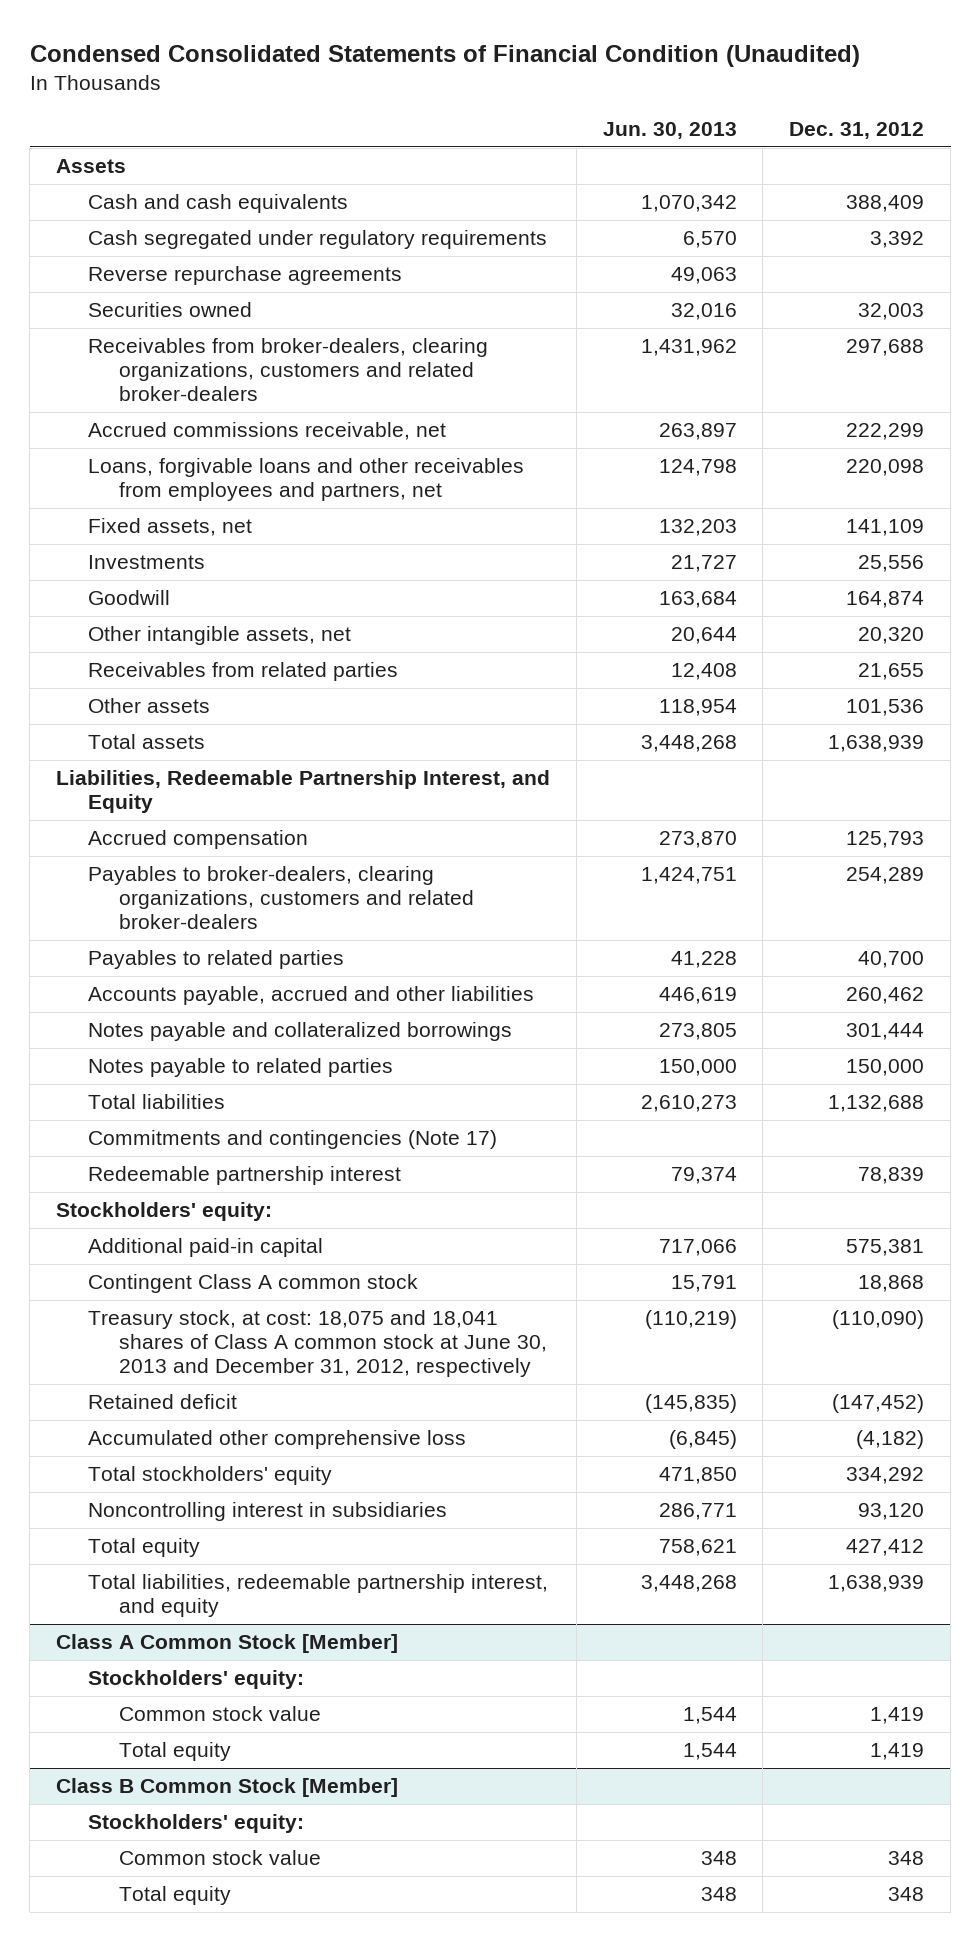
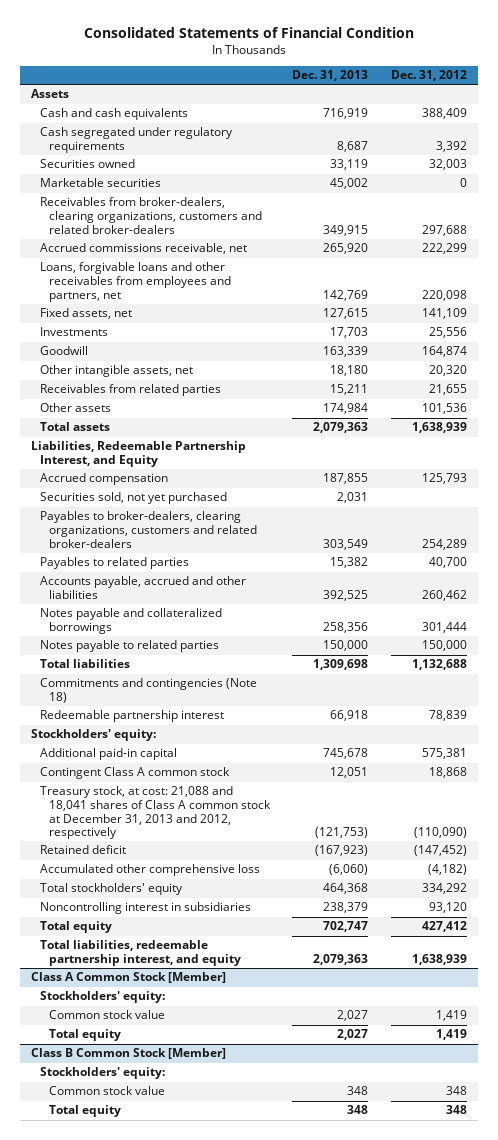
- Condensed Consolidated Statements of Financial Condition (Unaudited)
+ Consolidated Statements of Financial Condition
- | Jun. 30, 2013 | Dec. 31, 2012
+ | Dec. 31, 2013 | Dec. 31, 2012
- Reverse repurchase agreements | 49,063 |
+ Marketable securities | 45,002 | 0
+ Securities sold, not yet purchased | 2,031 |
- Commitments and contingencies (Note 17)
+ Commitments and contingencies (Note 18)
- Treasury stock, at cost: 18,075 and 18,041 shares of Class A common stock at June 30, 2013 and December 31, 2012, respectively | (110,219) | (110,090)
+ Treasury stock, at cost: 21,088 and 18,041 shares of Class A common stock at December 31, 2013 and 2012, respectively | (121,753) | (110,090)

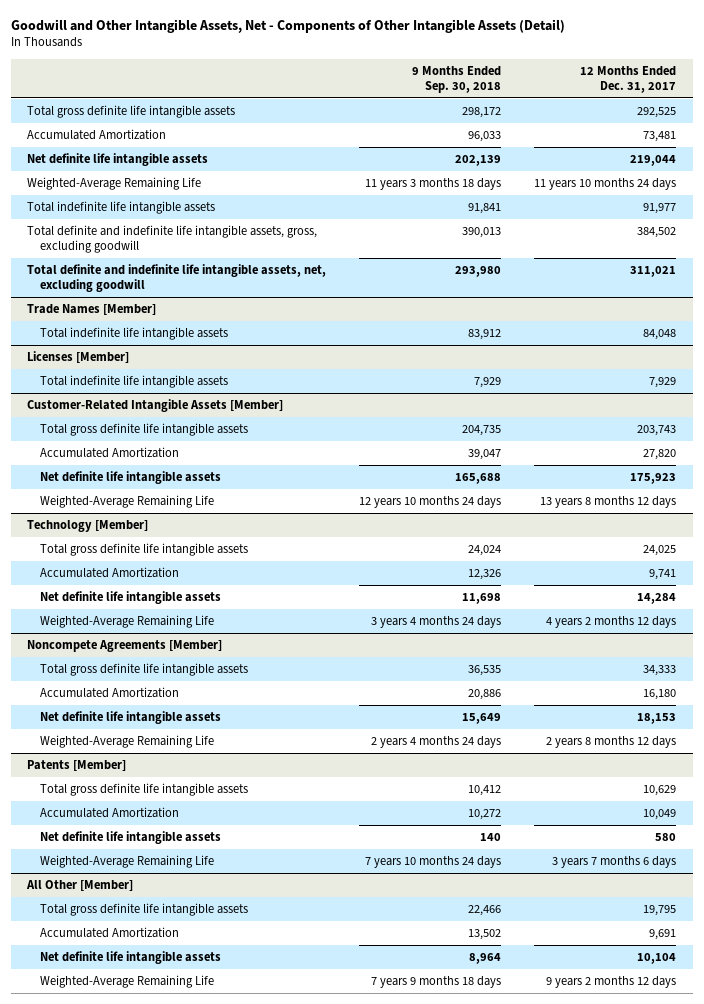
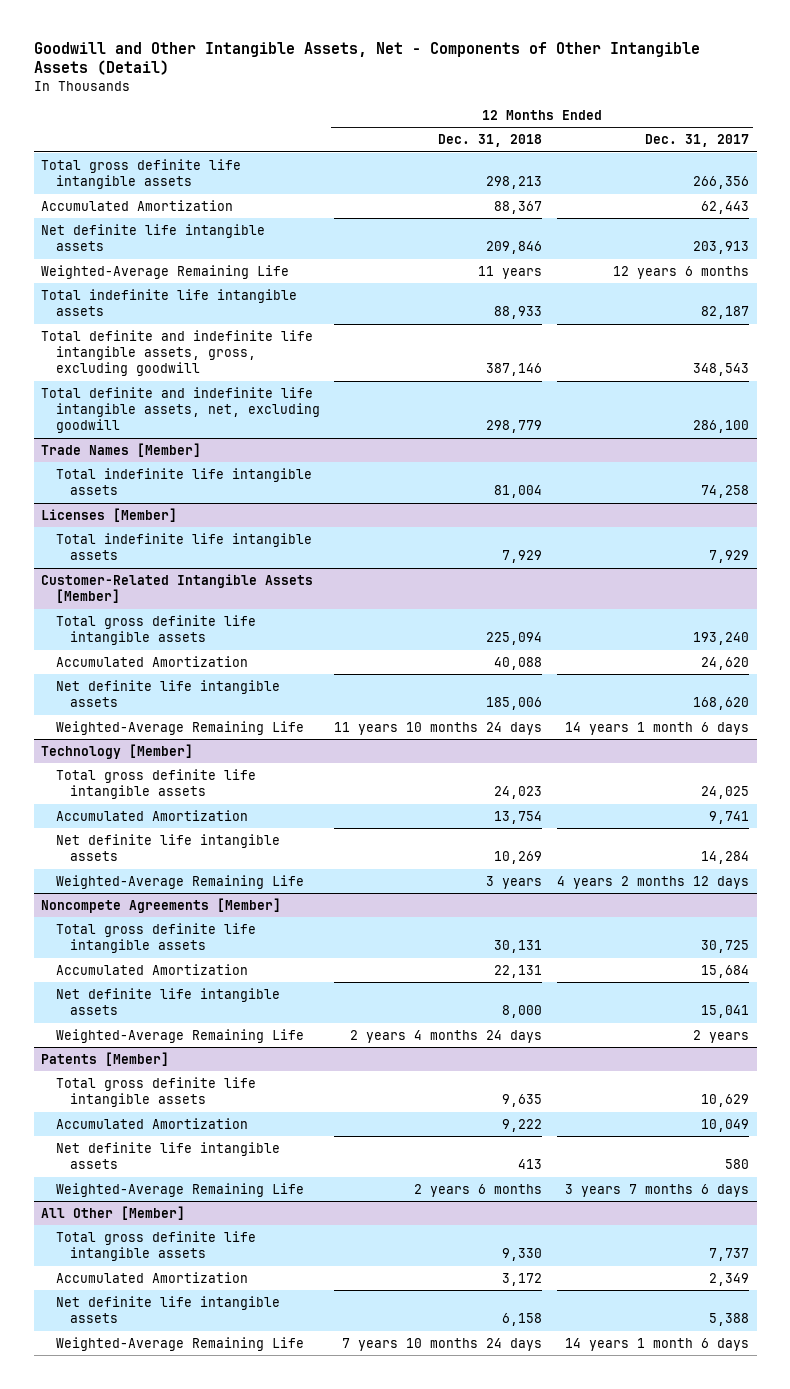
- | 9 Months Ended Sep. 30, 2018 | 12 Months Ended Dec. 31, 2017
+ | 12 Months Ended Dec. 31, 2018 | 12 Months Ended Dec. 31, 2017
- Total gross definite life intangible assets | 298,172 | 292,525
- Accumulated Amortization | 96,033 | 73,481
- Net definite life intangible assets | 202,139 | 219,044
- Weighted-Average Remaining Life | 11 years 3 months 18 days | 11 years 10 months 24 days
- Total indefinite life intangible assets | 91,841 | 91,977
- Total definite and indefinite life intangible assets, gross, excluding goodwill | 390,013 | 384,502
- Total definite and indefinite life intangible assets, net, excluding goodwill | 293,980 | 311,021
+ Total gross definite life intangible assets | 298,213 | 266,356
+ Accumulated Amortization | 88,367 | 62,443
+ Net definite life intangible assets | 209,846 | 203,913
+ Weighted-Average Remaining Life | 11 years | 12 years 6 months
+ Total indefinite life intangible assets | 88,933 | 82,187
+ Total definite and indefinite life intangible assets, gross, excluding goodwill | 387,146 | 348,543
+ Total definite and indefinite life intangible assets, net, excluding goodwill | 298,779 | 286,100
@ Trade Names [Member]
- Total indefinite life intangible assets | 83,912 | 84,048
+ Total indefinite life intangible assets | 81,004 | 74,258
@ Customer-Related Intangible Assets [Member]
- Total gross definite life intangible assets | 204,735 | 203,743
- Accumulated Amortization | 39,047 | 27,820
- Net definite life intangible assets | 165,688 | 175,923
- Weighted-Average Remaining Life | 12 years 10 months 24 days | 13 years 8 months 12 days
+ Total gross definite life intangible assets | 225,094 | 193,240
+ Accumulated Amortization | 40,088 | 24,620
+ Net definite life intangible assets | 185,006 | 168,620
+ Weighted-Average Remaining Life | 11 years 10 months 24 days | 14 years 1 month 6 days
@ Noncompete Agreements [Member]
- Total gross definite life intangible assets | 36,535 | 34,333
- Accumulated Amortization | 20,886 | 16,180
- Net definite life intangible assets | 15,649 | 18,153
- Weighted-Average Remaining Life | 2 years 4 months 24 days | 2 years 8 months 12 days
+ Total gross definite life intangible assets | 30,131 | 30,725
+ Accumulated Amortization | 22,131 | 15,684
+ Net definite life intangible assets | 8,000 | 15,041
+ Weighted-Average Remaining Life | 2 years 4 months 24 days | 2 years
@ All Other [Member]
- Total gross definite life intangible assets | 22,466 | 19,795
- Accumulated Amortization | 13,502 | 9,691
- Net definite life intangible assets | 8,964 | 10,104
- Weighted-Average Remaining Life | 7 years 9 months 18 days | 9 years 2 months 12 days
+ Total gross definite life intangible assets | 9,330 | 7,737
+ Accumulated Amortization | 3,172 | 2,349
+ Net definite life intangible assets | 6,158 | 5,388
+ Weighted-Average Remaining Life | 7 years 10 months 24 days | 14 years 1 month 6 days

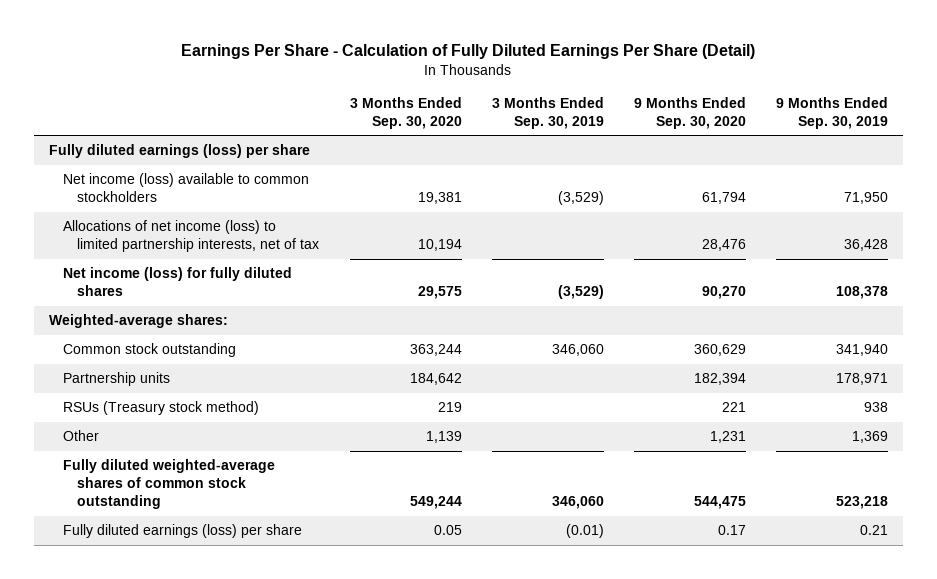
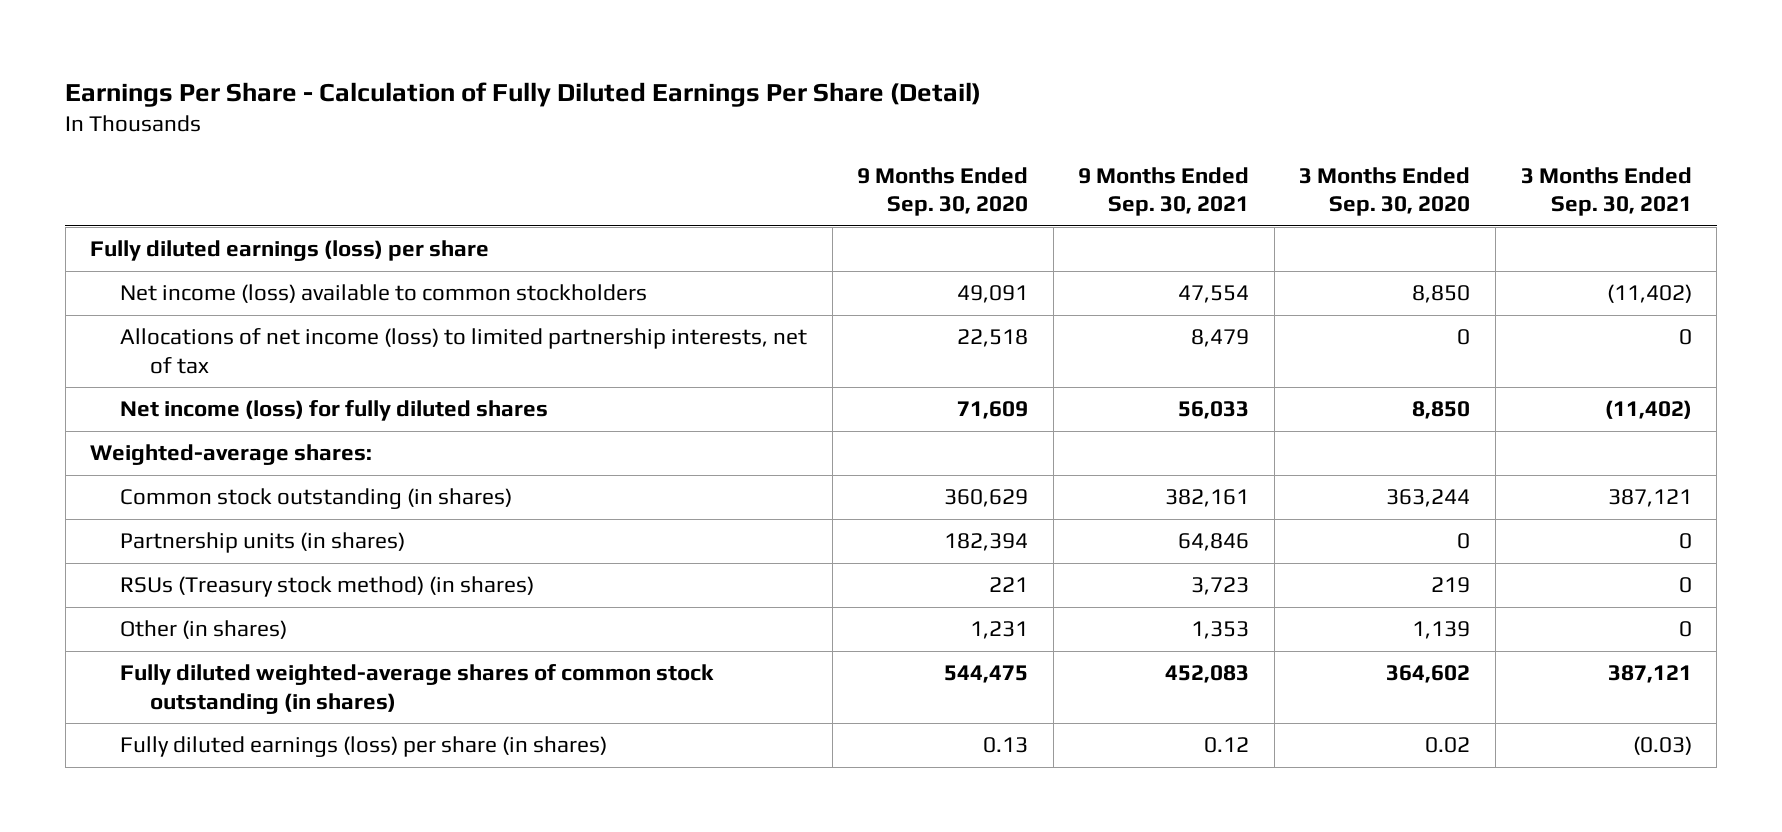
- | 3 Months Ended Sep. 30, 2020 | 3 Months Ended Sep. 30, 2019 | 9 Months Ended Sep. 30, 2020 | 9 Months Ended Sep. 30, 2019
+ | 9 Months Ended Sep. 30, 2020 | 9 Months Ended Sep. 30, 2021 | 3 Months Ended Sep. 30, 2020 | 3 Months Ended Sep. 30, 2021
- Net income (loss) available to common stockholders | 19,381 | (3,529) | 61,794 | 71,950
- Allocations of net income (loss) to limited partnership interests, net of tax | 10,194 | | 28,476 | 36,428
- Net income (loss) for fully diluted shares | 29,575 | (3,529) | 90,270 | 108,378
+ Net income (loss) available to common stockholders | 49,091 | 47,554 | 8,850 | (11,402)
+ Allocations of net income (loss) to limited partnership interests, net of tax | 22,518 | 8,479 | 0 | 0
+ Net income (loss) for fully diluted shares | 71,609 | 56,033 | 8,850 | (11,402)
- Common stock outstanding | 363,244 | 346,060 | 360,629 | 341,940
- Partnership units | 184,642 | | 182,394 | 178,971
- RSUs (Treasury stock method) | 219 | | 221 | 938
- Other | 1,139 | | 1,231 | 1,369
- Fully diluted weighted-average shares of common stock outstanding | 549,244 | 346,060 | 544,475 | 523,218
- Fully diluted earnings (loss) per share | 0.05 | (0.01) | 0.17 | 0.21
+ Common stock outstanding (in shares) | 360,629 | 382,161 | 363,244 | 387,121
+ Partnership units (in shares) | 182,394 | 64,846 | 0 | 0
+ RSUs (Treasury stock method) (in shares) | 221 | 3,723 | 219 | 0
+ Other (in shares) | 1,231 | 1,353 | 1,139 | 0
+ Fully diluted weighted-average shares of common stock outstanding (in shares) | 544,475 | 452,083 | 364,602 | 387,121
+ Fully diluted earnings (loss) per share (in shares) | 0.13 | 0.12 | 0.02 | (0.03)

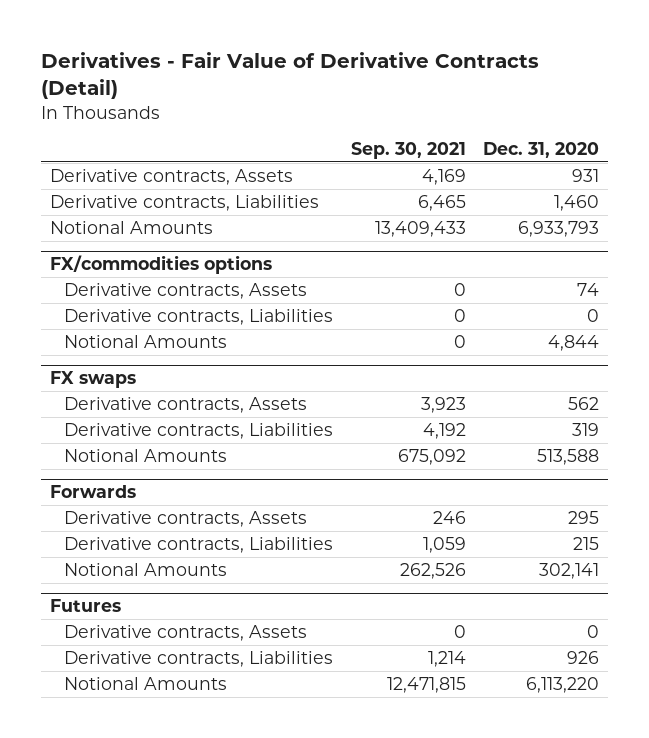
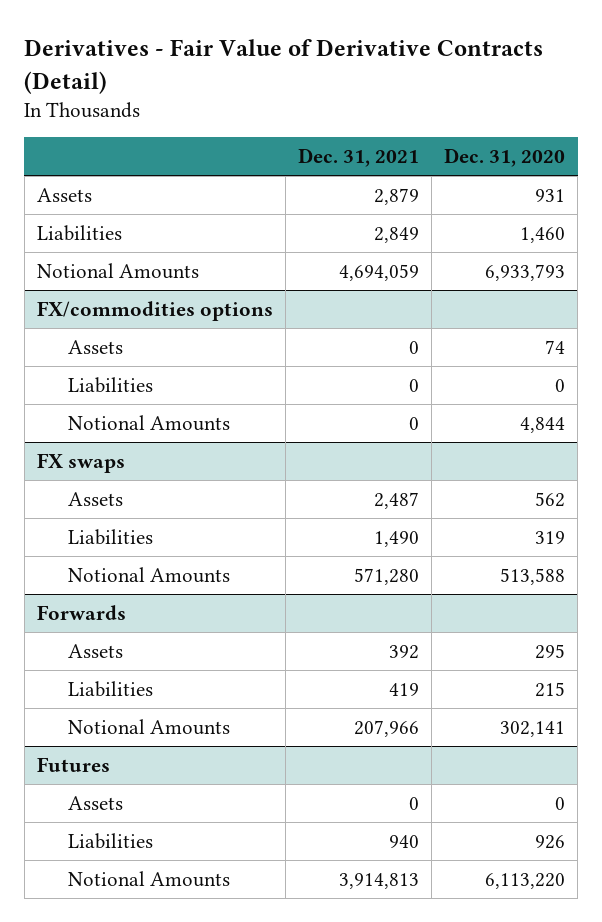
- | Sep. 30, 2021 | Dec. 31, 2020
+ | Dec. 31, 2021 | Dec. 31, 2020
- Derivative contracts, Assets | 4,169 | 931
- Derivative contracts, Liabilities | 6,465 | 1,460
+ Assets | 2,879 | 931
+ Liabilities | 2,849 | 1,460
@ FX/commodities options
- Derivative contracts, Assets | 0 | 74
- Derivative contracts, Liabilities | 0 | 0
+ Assets | 0 | 74
+ Liabilities | 0 | 0
@ FX swaps
- Derivative contracts, Assets | 3,923 | 562
- Derivative contracts, Liabilities | 4,192 | 319
+ Assets | 2,487 | 562
+ Liabilities | 1,490 | 319
@ Forwards
- Derivative contracts, Assets | 246 | 295
- Derivative contracts, Liabilities | 1,059 | 215
+ Assets | 392 | 295
+ Liabilities | 419 | 215
@ Futures
- Derivative contracts, Assets | 0 | 0
- Derivative contracts, Liabilities | 1,214 | 926
+ Assets | 0 | 0
+ Liabilities | 940 | 926

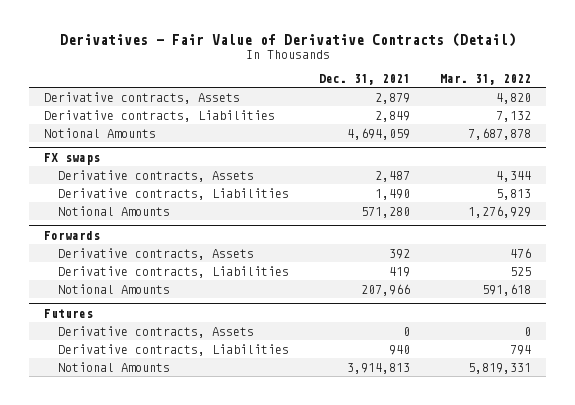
- | Dec. 31, 2021 | Dec. 31, 2020
+ | Dec. 31, 2021 | Mar. 31, 2022
- Assets | 2,879 | 931
- Liabilities | 2,849 | 1,460
+ Derivative contracts, Assets | 2,879 | 4,820
+ Derivative contracts, Liabilities | 2,849 | 7,132
- FX/commodities options
- Assets | 0 | 74
- Liabilities | 0 | 0
- Notional Amounts | 0 | 4,844
@ FX swaps
- Assets | 2,487 | 562
- Liabilities | 1,490 | 319
+ Derivative contracts, Assets | 2,487 | 4,344
+ Derivative contracts, Liabilities | 1,490 | 5,813
@ Forwards
- Assets | 392 | 295
- Liabilities | 419 | 215
+ Derivative contracts, Assets | 392 | 476
+ Derivative contracts, Liabilities | 419 | 525
@ Futures
- Assets | 0 | 0
- Liabilities | 940 | 926
+ Derivative contracts, Assets | 0 | 0
+ Derivative contracts, Liabilities | 940 | 794

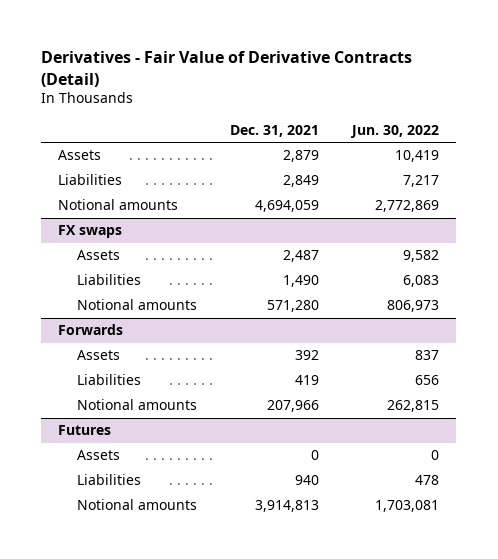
- | Dec. 31, 2021 | Mar. 31, 2022
+ | Dec. 31, 2021 | Jun. 30, 2022
- Derivative contracts, Assets | 2,879 | 4,820
- Derivative contracts, Liabilities | 2,849 | 7,132
- Notional Amounts | 4,694,059 | 7,687,878
+ Assets | 2,879 | 10,419
+ Liabilities | 2,849 | 7,217
+ Notional amounts | 4,694,059 | 2,772,869
@ FX swaps
- Derivative contracts, Assets | 2,487 | 4,344
- Derivative contracts, Liabilities | 1,490 | 5,813
- Notional Amounts | 571,280 | 1,276,929
+ Assets | 2,487 | 9,582
+ Liabilities | 1,490 | 6,083
+ Notional amounts | 571,280 | 806,973
@ Forwards
- Derivative contracts, Assets | 392 | 476
- Derivative contracts, Liabilities | 419 | 525
- Notional Amounts | 207,966 | 591,618
+ Assets | 392 | 837
+ Liabilities | 419 | 656
+ Notional amounts | 207,966 | 262,815
@ Futures
- Derivative contracts, Assets | 0 | 0
- Derivative contracts, Liabilities | 940 | 794
- Notional Amounts | 3,914,813 | 5,819,331
+ Assets | 0 | 0
+ Liabilities | 940 | 478
+ Notional amounts | 3,914,813 | 1,703,081

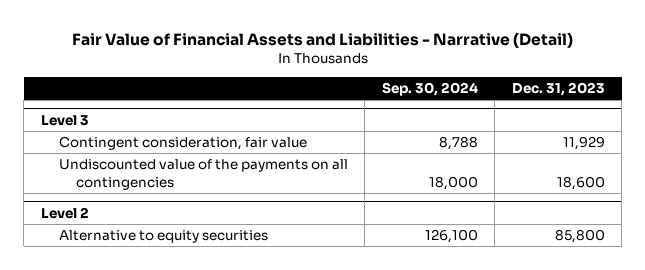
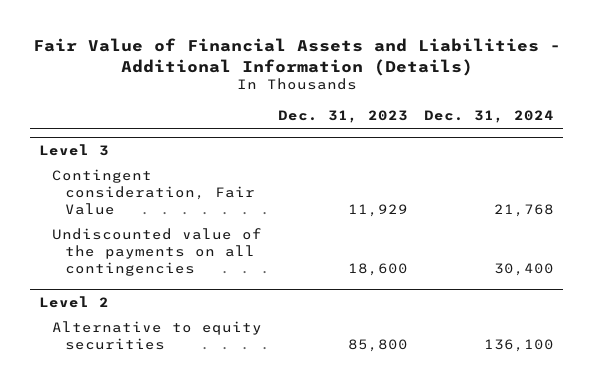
- Fair Value of Financial Assets and Liabilities - Narrative (Detail)
+ Fair Value of Financial Assets and Liabilities - Additional Information (Details)
- | Sep. 30, 2024 | Dec. 31, 2023
+ | Dec. 31, 2023 | Dec. 31, 2024
@ Level 3
- Contingent consideration, fair value | 8,788 | 11,929
+ Contingent consideration, Fair Value | 11,929 | 21,768

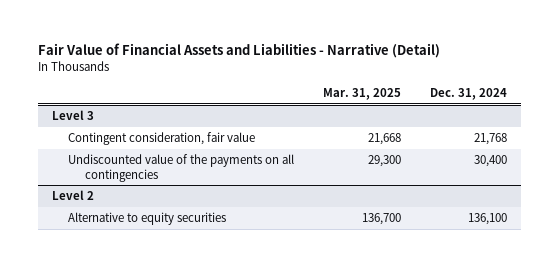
- Fair Value of Financial Assets and Liabilities - Additional Information (Details)
+ Fair Value of Financial Assets and Liabilities - Narrative (Detail)
- | Dec. 31, 2023 | Dec. 31, 2024
+ | Mar. 31, 2025 | Dec. 31, 2024
@ Level 3
- Contingent consideration, Fair Value | 11,929 | 21,768
+ Contingent consideration, fair value | 21,668 | 21,768

